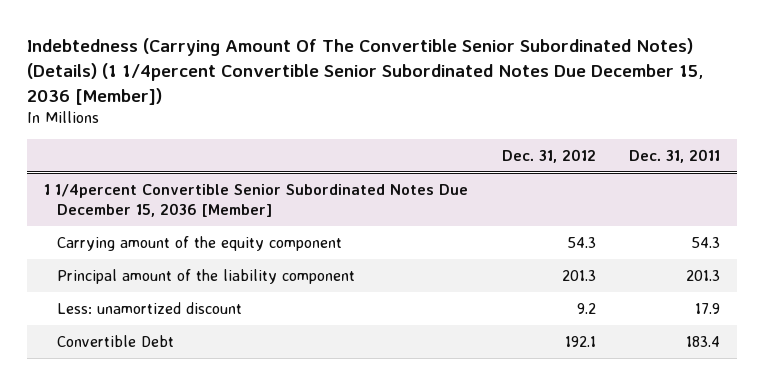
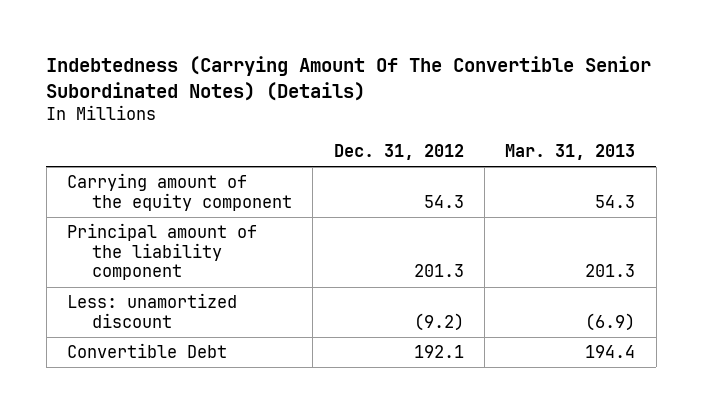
- Indebtedness (Carrying Amount Of The Convertible Senior Subordinated Notes) (Details) (1 1/4percent Convertible Senior Subordinated Notes Due December 15, 2036 [Member])
+ Indebtedness (Carrying Amount Of The Convertible Senior Subordinated Notes) (Details)
- | Dec. 31, 2012 | Dec. 31, 2011
+ | Dec. 31, 2012 | Mar. 31, 2013
- 1 1/4percent Convertible Senior Subordinated Notes Due December 15, 2036 [Member]
- Less: unamortized discount | 9.2 | 17.9
+ Less: unamortized discount | (9.2) | (6.9)

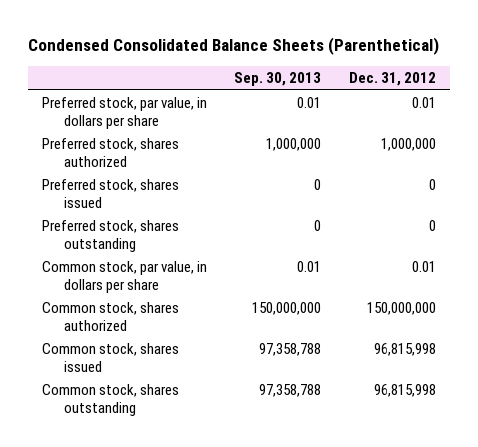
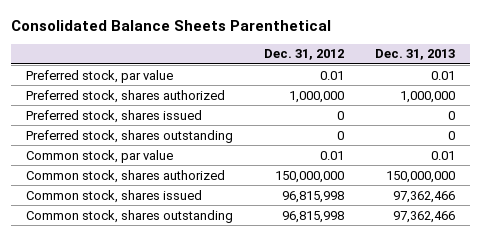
- Condensed Consolidated Balance Sheets (Parenthetical)
+ Consolidated Balance Sheets Parenthetical
- | Sep. 30, 2013 | Dec. 31, 2012
+ | Dec. 31, 2012 | Dec. 31, 2013
- Preferred stock, par value, in dollars per share | 0.01 | 0.01
+ Preferred stock, par value | 0.01 | 0.01
- Common stock, par value, in dollars per share | 0.01 | 0.01
+ Common stock, par value | 0.01 | 0.01

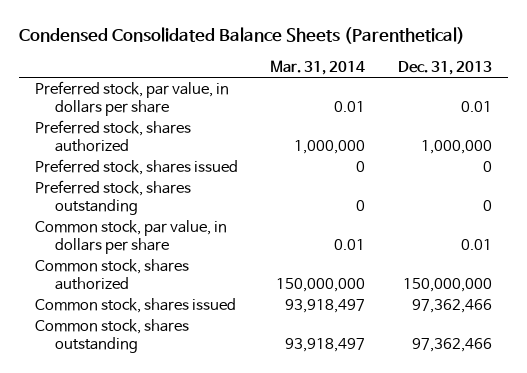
- Consolidated Balance Sheets Parenthetical
+ Condensed Consolidated Balance Sheets (Parenthetical)
- | Dec. 31, 2012 | Dec. 31, 2013
+ | Mar. 31, 2014 | Dec. 31, 2013
- Preferred stock, par value | 0.01 | 0.01
+ Preferred stock, par value, in dollars per share | 0.01 | 0.01
- Common stock, par value | 0.01 | 0.01
+ Common stock, par value, in dollars per share | 0.01 | 0.01

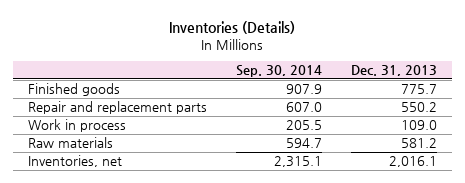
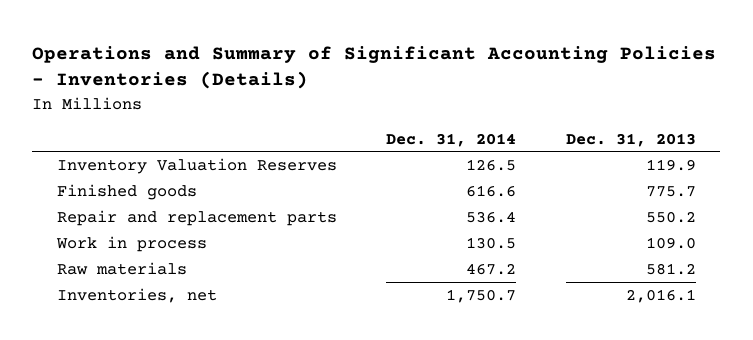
- Inventories (Details)
+ Operations and Summary of Significant Accounting Policies - Inventories (Details)
- | Sep. 30, 2014 | Dec. 31, 2013
+ | Dec. 31, 2014 | Dec. 31, 2013
+ Inventory Valuation Reserves | 126.5 | 119.9

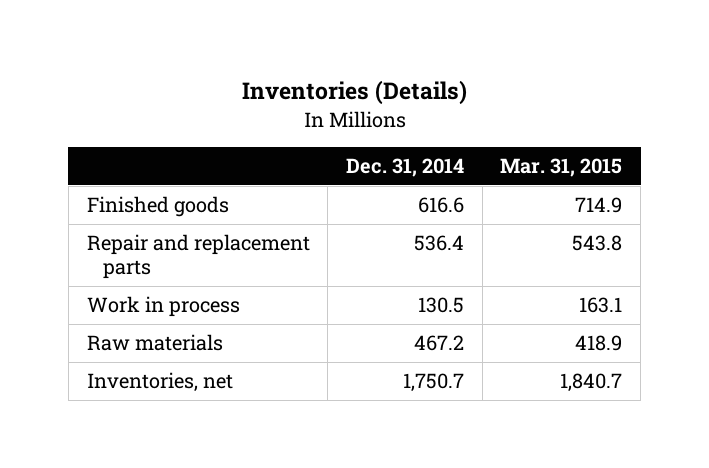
- Operations and Summary of Significant Accounting Policies - Inventories (Details)
+ Inventories (Details)
- | Dec. 31, 2014 | Dec. 31, 2013
+ | Dec. 31, 2014 | Mar. 31, 2015
- Inventory Valuation Reserves | 126.5 | 119.9

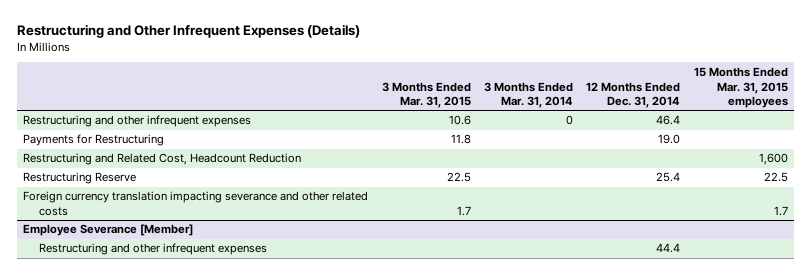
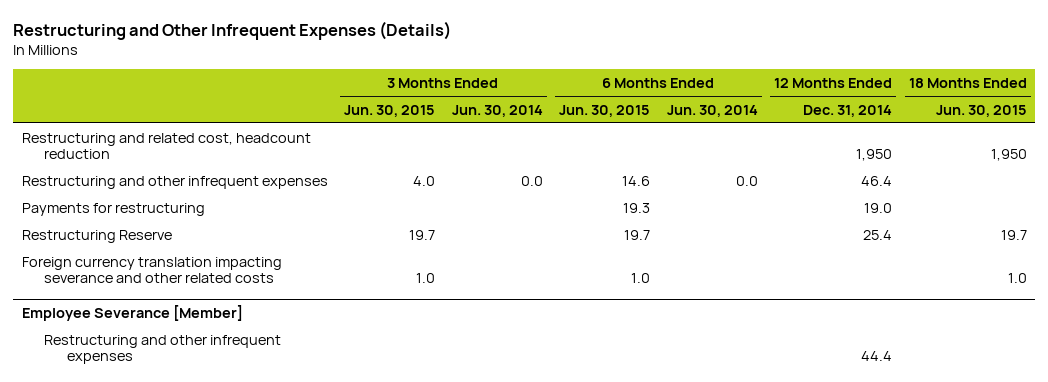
- | 3 Months Ended Mar. 31, 2015 | 3 Months Ended Mar. 31, 2014 | 12 Months Ended Dec. 31, 2014 | 15 Months Ended Mar. 31, 2015 employees
+ | 3 Months Ended Jun. 30, 2015 | 3 Months Ended Jun. 30, 2014 | 6 Months Ended Jun. 30, 2015 | 6 Months Ended Jun. 30, 2014 | 12 Months Ended Dec. 31, 2014 | 18 Months Ended Jun. 30, 2015
+ Restructuring and related cost, headcount reduction | | | | | 1,950 | 1,950
- Payments for Restructuring | 11.8 | | 19.0 |
- Restructuring and Related Cost, Headcount Reduction | | | | 1,600
+ Payments for restructuring | | | 19.3 | | 19.0 |

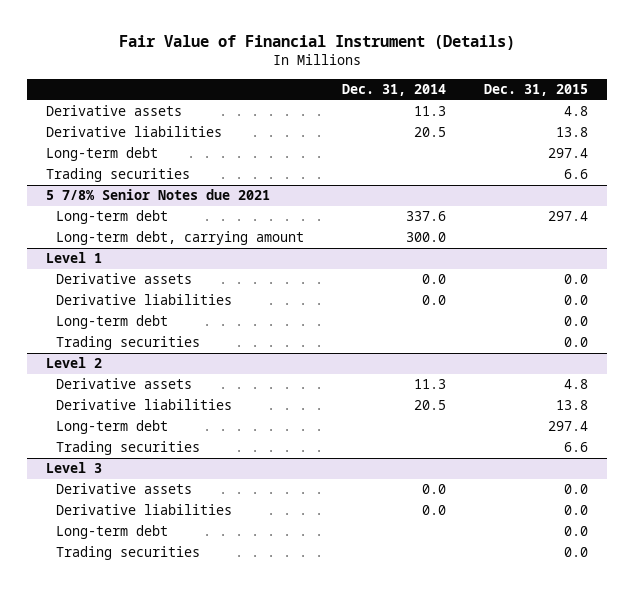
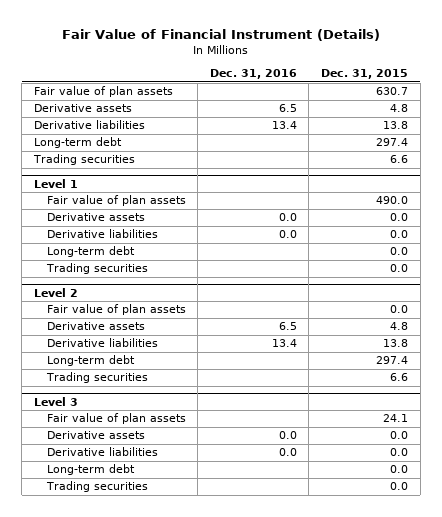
- | Dec. 31, 2014 | Dec. 31, 2015
+ | Dec. 31, 2016 | Dec. 31, 2015
+ Fair value of plan assets | | 630.7
- 5 7/8% Senior Notes due 2021
- Long-term debt | 337.6 | 297.4
- Long-term debt, carrying amount | 300.0 |
@ Level 1
+ Fair value of plan assets | | 490.0
@ Level 2
+ Fair value of plan assets | | 0.0
@ Level 3
+ Fair value of plan assets | | 24.1

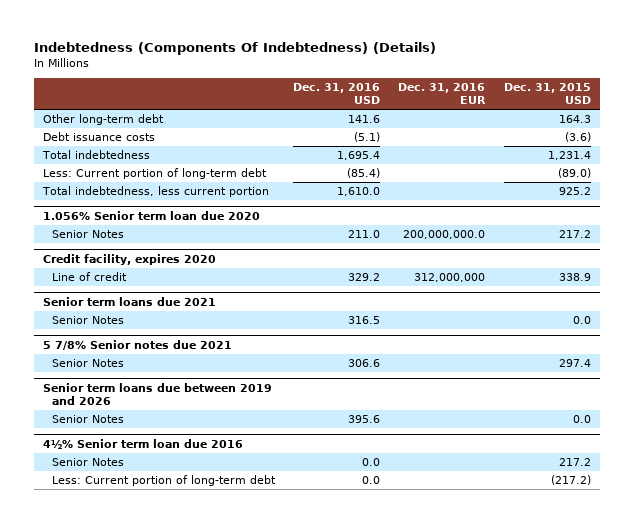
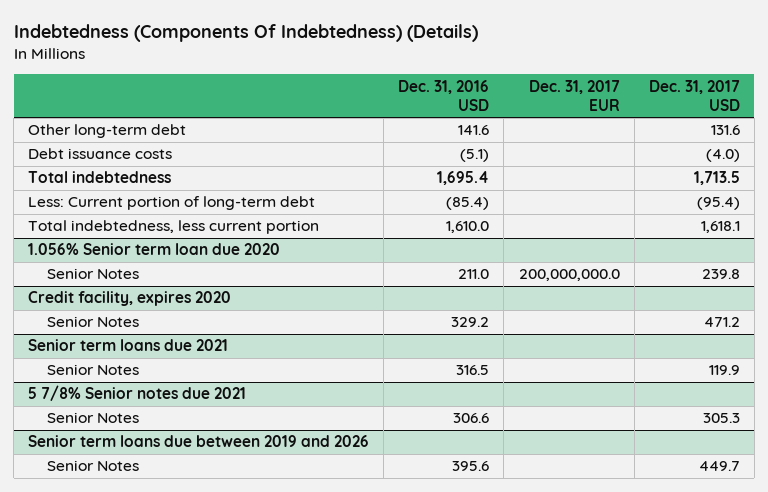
- | Dec. 31, 2016 USD | Dec. 31, 2016 EUR | Dec. 31, 2015 USD
+ | Dec. 31, 2016 USD | Dec. 31, 2017 EUR | Dec. 31, 2017 USD
@ Credit facility, expires 2020
- Line of credit | 329.2 | 312,000,000 | 338.9
+ Senior Notes | 329.2 | | 471.2
- 4½% Senior term loan due 2016
- Senior Notes | 0.0 | | 217.2
- Less: Current portion of long-term debt | 0.0 | | (217.2)

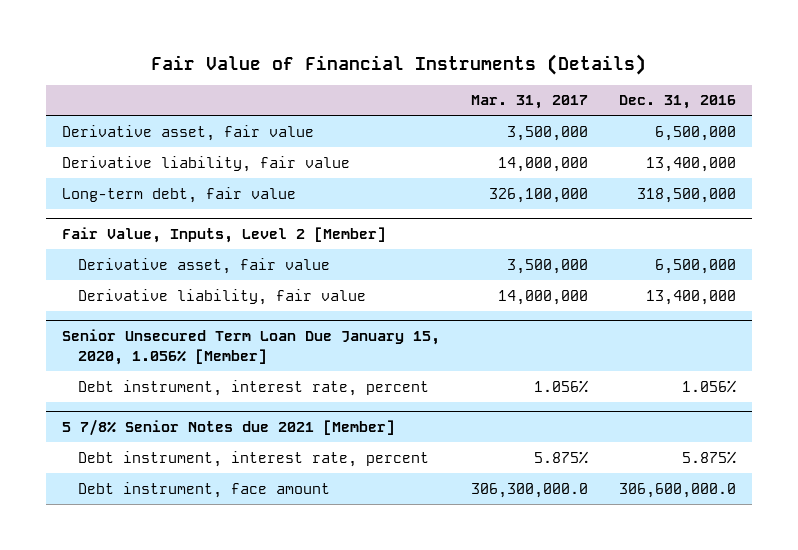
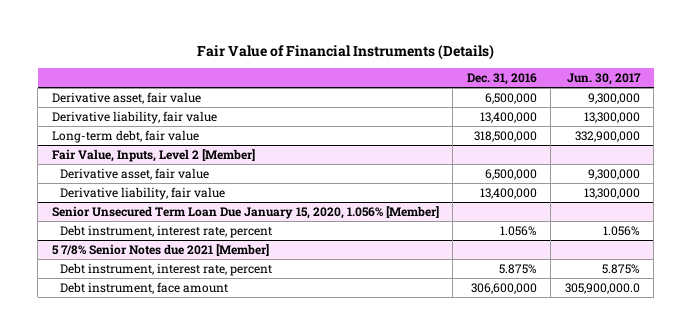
- | Mar. 31, 2017 | Dec. 31, 2016
+ | Dec. 31, 2016 | Jun. 30, 2017
@ 5 7/8% Senior Notes due 2021 [Member]
- Debt instrument, face amount | 306,300,000.0 | 306,600,000.0
+ Debt instrument, face amount | 306,600,000 | 305,900,000.0

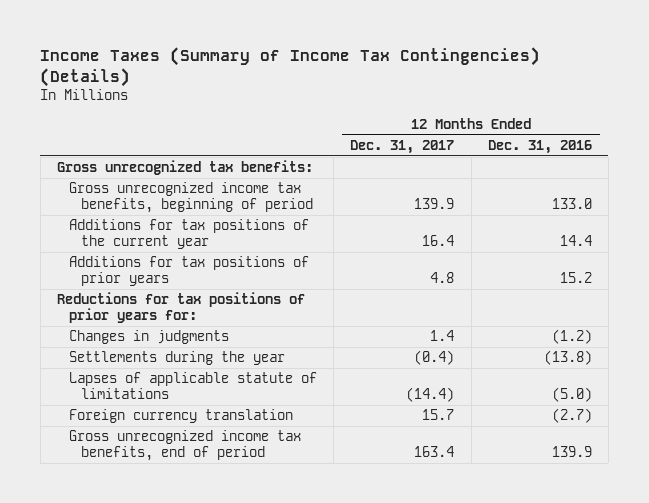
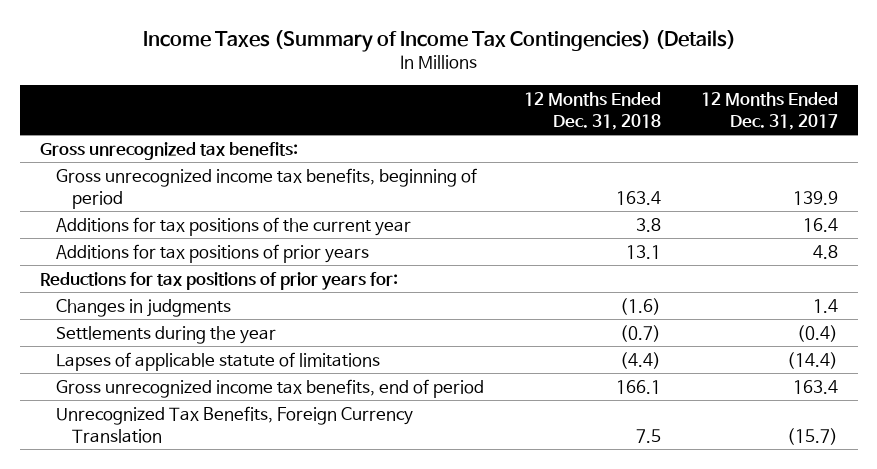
- | 12 Months Ended Dec. 31, 2017 | 12 Months Ended Dec. 31, 2016
+ | 12 Months Ended Dec. 31, 2018 | 12 Months Ended Dec. 31, 2017
- Foreign currency translation | 15.7 | (2.7)
+ Unrecognized Tax Benefits, Foreign Currency Translation | 7.5 | (15.7)

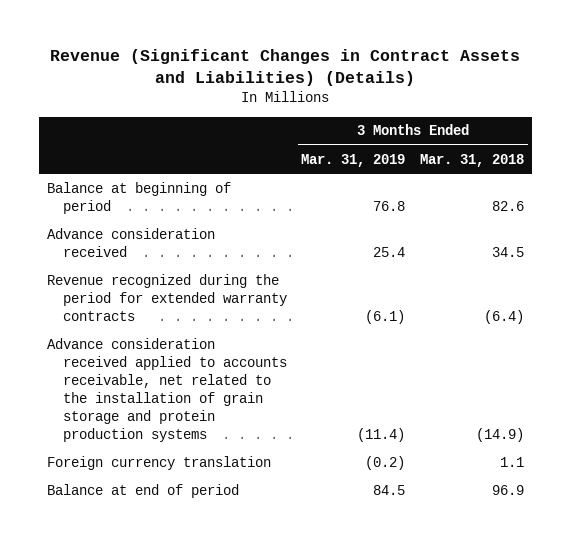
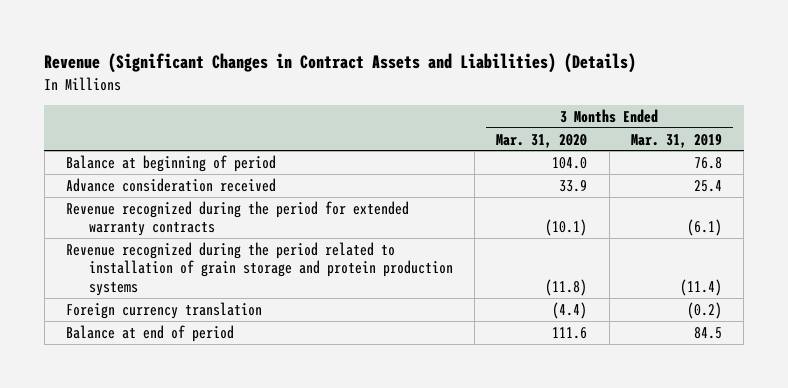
- | 3 Months Ended Mar. 31, 2019 | 3 Months Ended Mar. 31, 2018
+ | 3 Months Ended Mar. 31, 2020 | 3 Months Ended Mar. 31, 2019
- Advance consideration received applied to accounts receivable, net related to the installation of grain storage and protein production systems | (11.4) | (14.9)
+ Revenue recognized during the period related to installation of grain storage and protein production systems | (11.8) | (11.4)

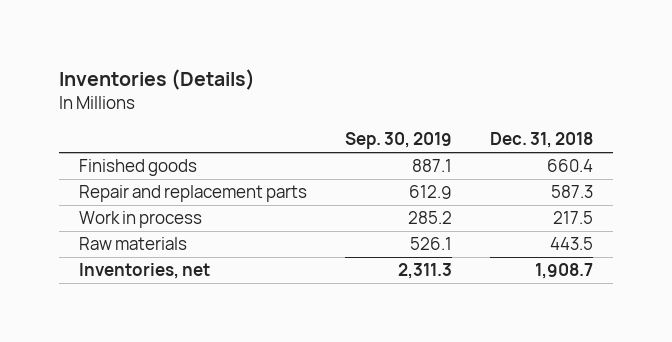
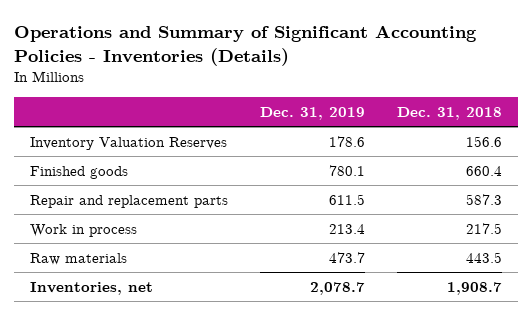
- Inventories (Details)
+ Operations and Summary of Significant Accounting Policies - Inventories (Details)
- | Sep. 30, 2019 | Dec. 31, 2018
+ | Dec. 31, 2019 | Dec. 31, 2018
+ Inventory Valuation Reserves | 178.6 | 156.6

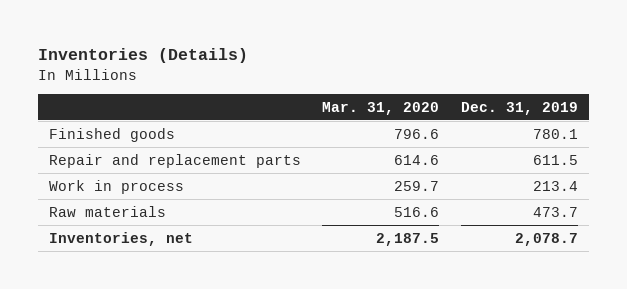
- Operations and Summary of Significant Accounting Policies - Inventories (Details)
+ Inventories (Details)
- | Dec. 31, 2019 | Dec. 31, 2018
+ | Mar. 31, 2020 | Dec. 31, 2019
- Inventory Valuation Reserves | 178.6 | 156.6

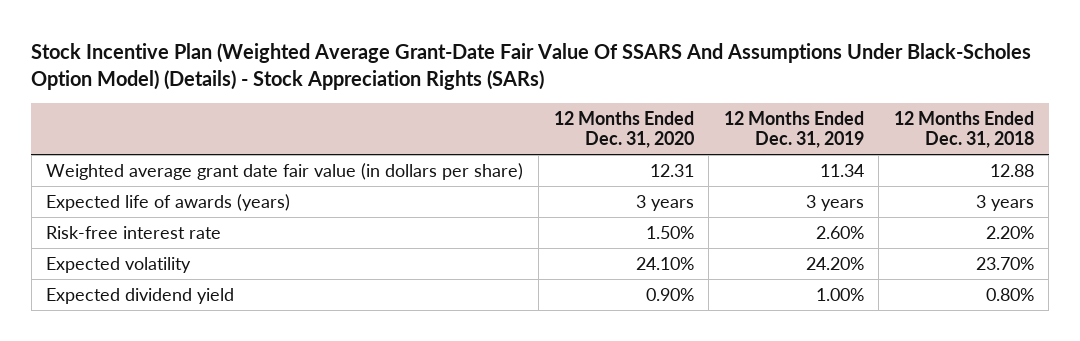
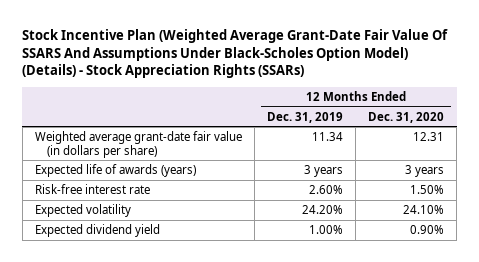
- Stock Incentive Plan (Weighted Average Grant-Date Fair Value Of SSARS And Assumptions Under Black-Scholes Option Model) (Details) - Stock Appreciation Rights (SARs)
+ Stock Incentive Plan (Weighted Average Grant-Date Fair Value Of SSARS And Assumptions Under Black-Scholes Option Model) (Details) - Stock Appreciation Rights (SSARs)
- | 12 Months Ended Dec. 31, 2020 | 12 Months Ended Dec. 31, 2019 | 12 Months Ended Dec. 31, 2018
+ | 12 Months Ended Dec. 31, 2019 | 12 Months Ended Dec. 31, 2020
- Weighted average grant date fair value (in dollars per share) | 12.31 | 11.34 | 12.88
+ Weighted average grant-date fair value (in dollars per share) | 11.34 | 12.31

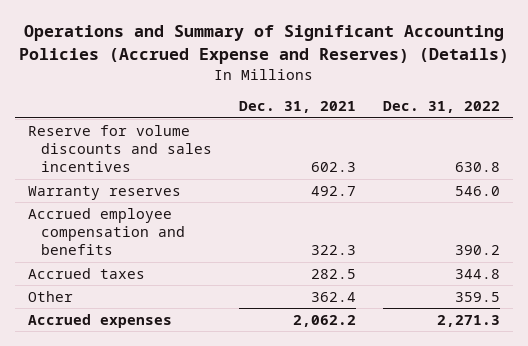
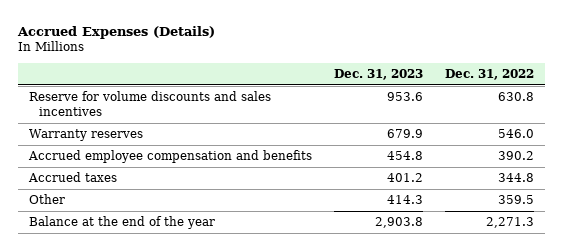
- Operations and Summary of Significant Accounting Policies (Accrued Expense and Reserves) (Details)
+ Accrued Expenses (Details)
- | Dec. 31, 2021 | Dec. 31, 2022
+ | Dec. 31, 2023 | Dec. 31, 2022
- Accrued expenses | 2,062.2 | 2,271.3
+ Balance at the end of the year | 2,903.8 | 2,271.3

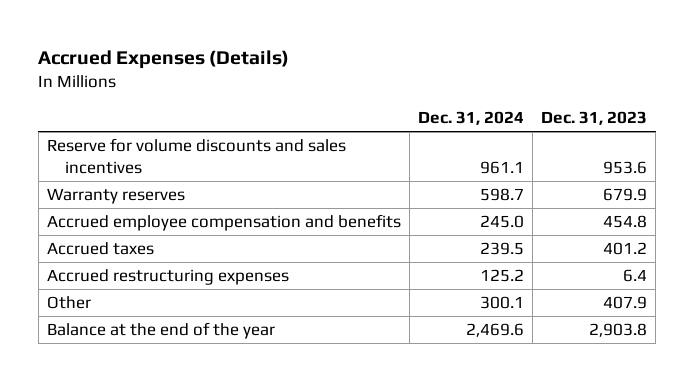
- | Dec. 31, 2023 | Dec. 31, 2022
+ | Dec. 31, 2024 | Dec. 31, 2023
- Other | 414.3 | 359.5
+ Accrued restructuring expenses | 125.2 | 6.4
+ Other | 300.1 | 407.9

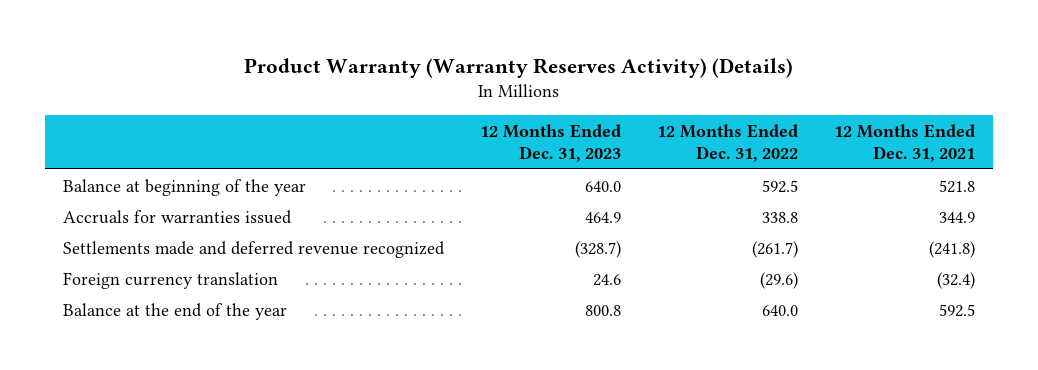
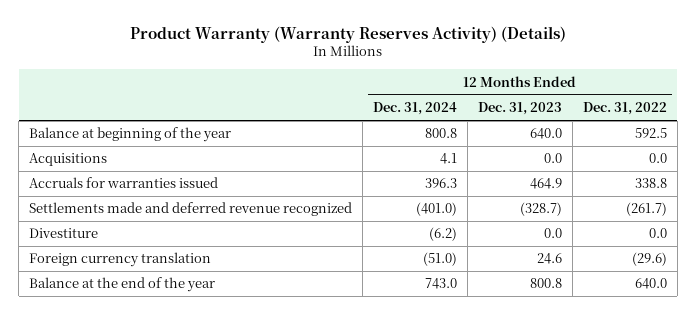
- | 12 Months Ended Dec. 31, 2023 | 12 Months Ended Dec. 31, 2022 | 12 Months Ended Dec. 31, 2021
+ | 12 Months Ended Dec. 31, 2024 | 12 Months Ended Dec. 31, 2023 | 12 Months Ended Dec. 31, 2022
+ Acquisitions | 4.1 | 0.0 | 0.0
+ Divestiture | (6.2) | 0.0 | 0.0

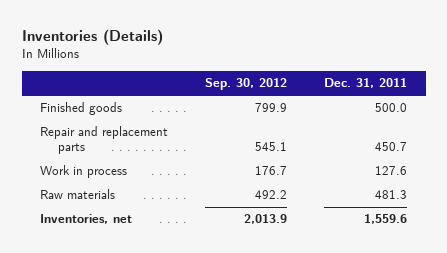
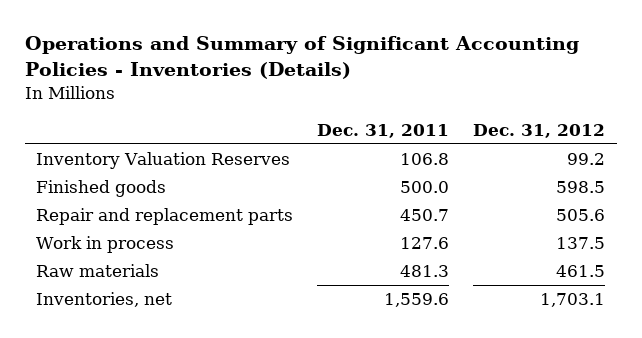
- Inventories (Details)
+ Operations and Summary of Significant Accounting Policies - Inventories (Details)
- | Sep. 30, 2012 | Dec. 31, 2011
+ | Dec. 31, 2011 | Dec. 31, 2012
+ Inventory Valuation Reserves | 106.8 | 99.2

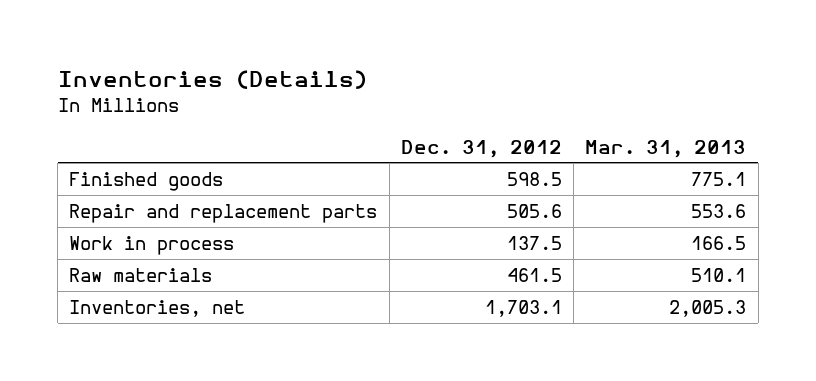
- Operations and Summary of Significant Accounting Policies - Inventories (Details)
+ Inventories (Details)
- | Dec. 31, 2011 | Dec. 31, 2012
+ | Dec. 31, 2012 | Mar. 31, 2013
- Inventory Valuation Reserves | 106.8 | 99.2

